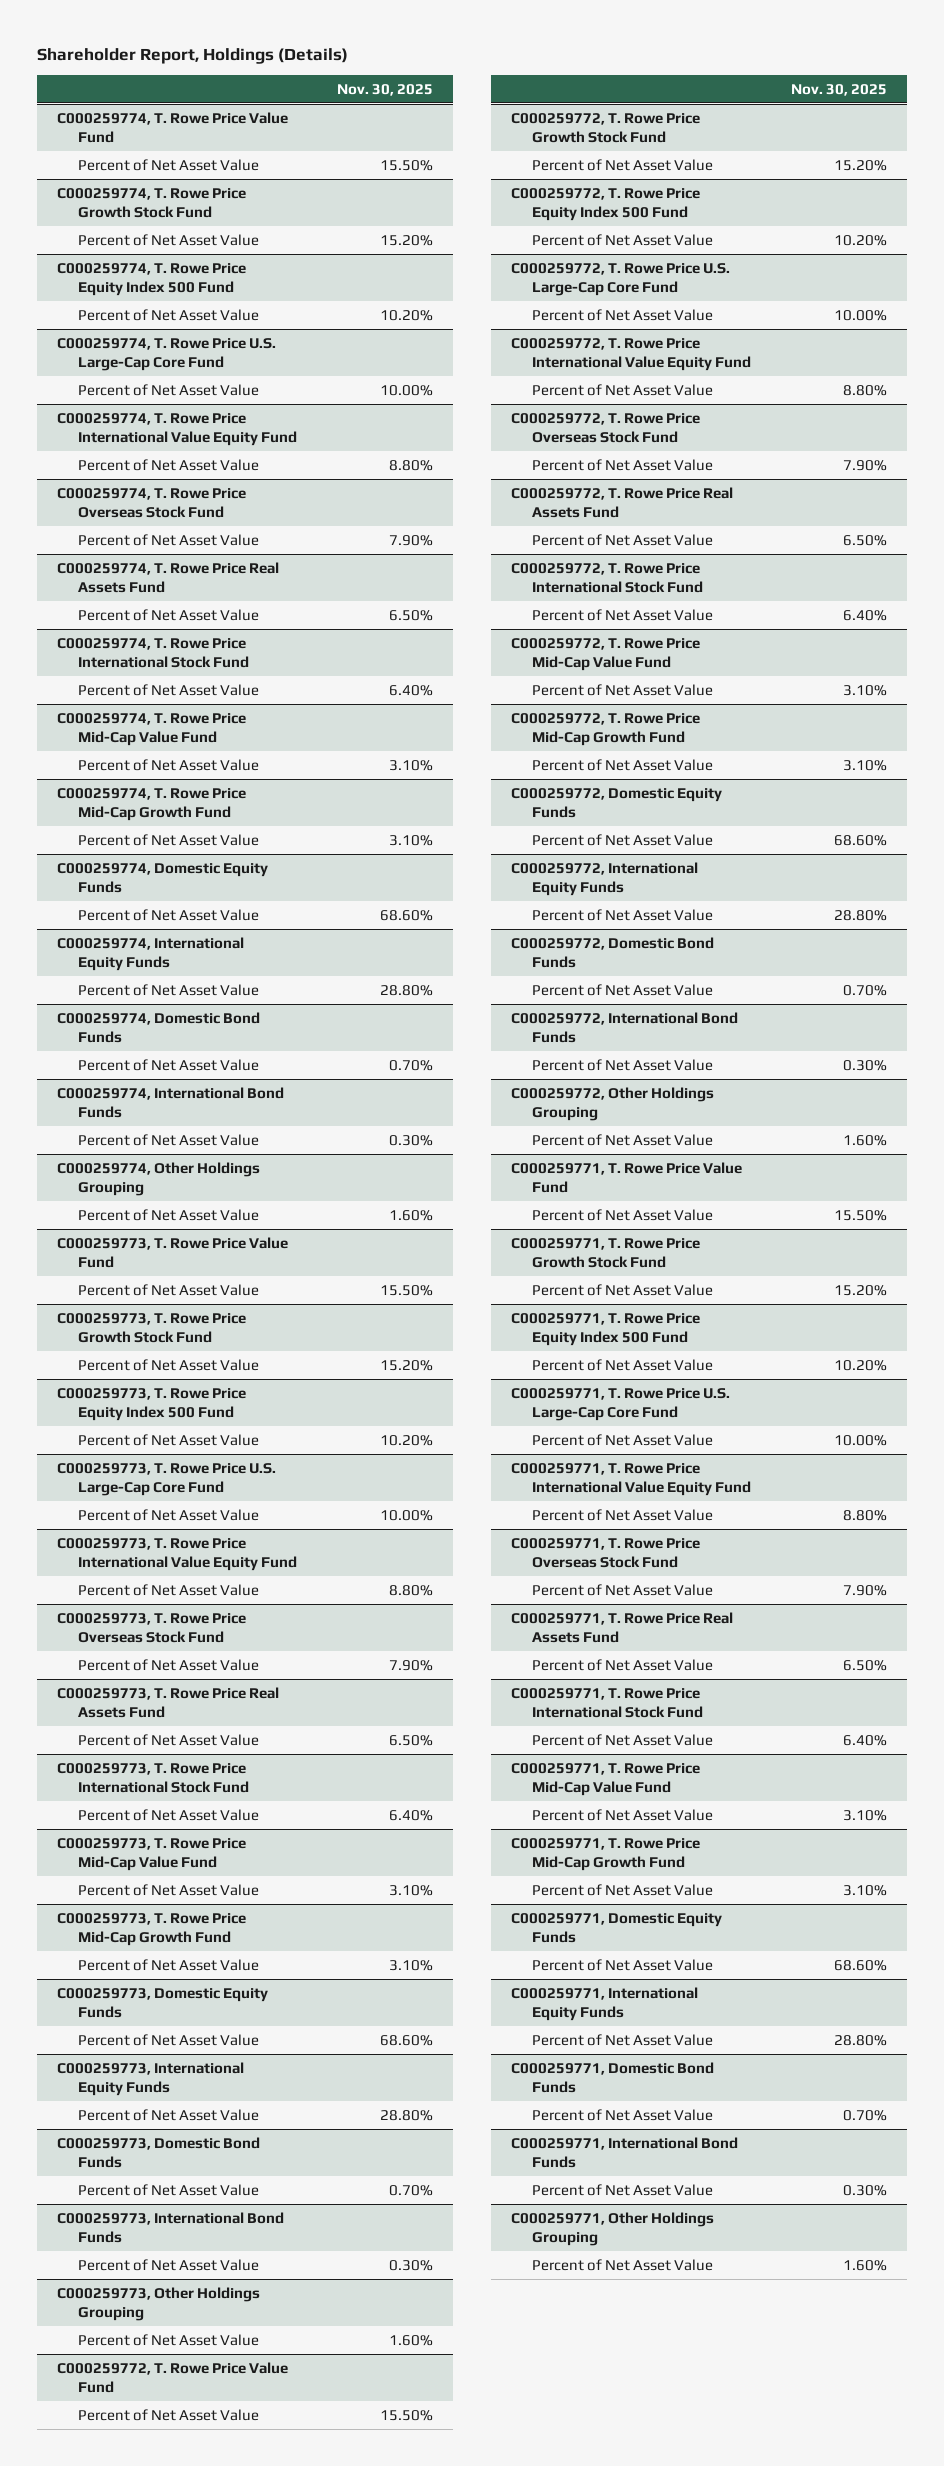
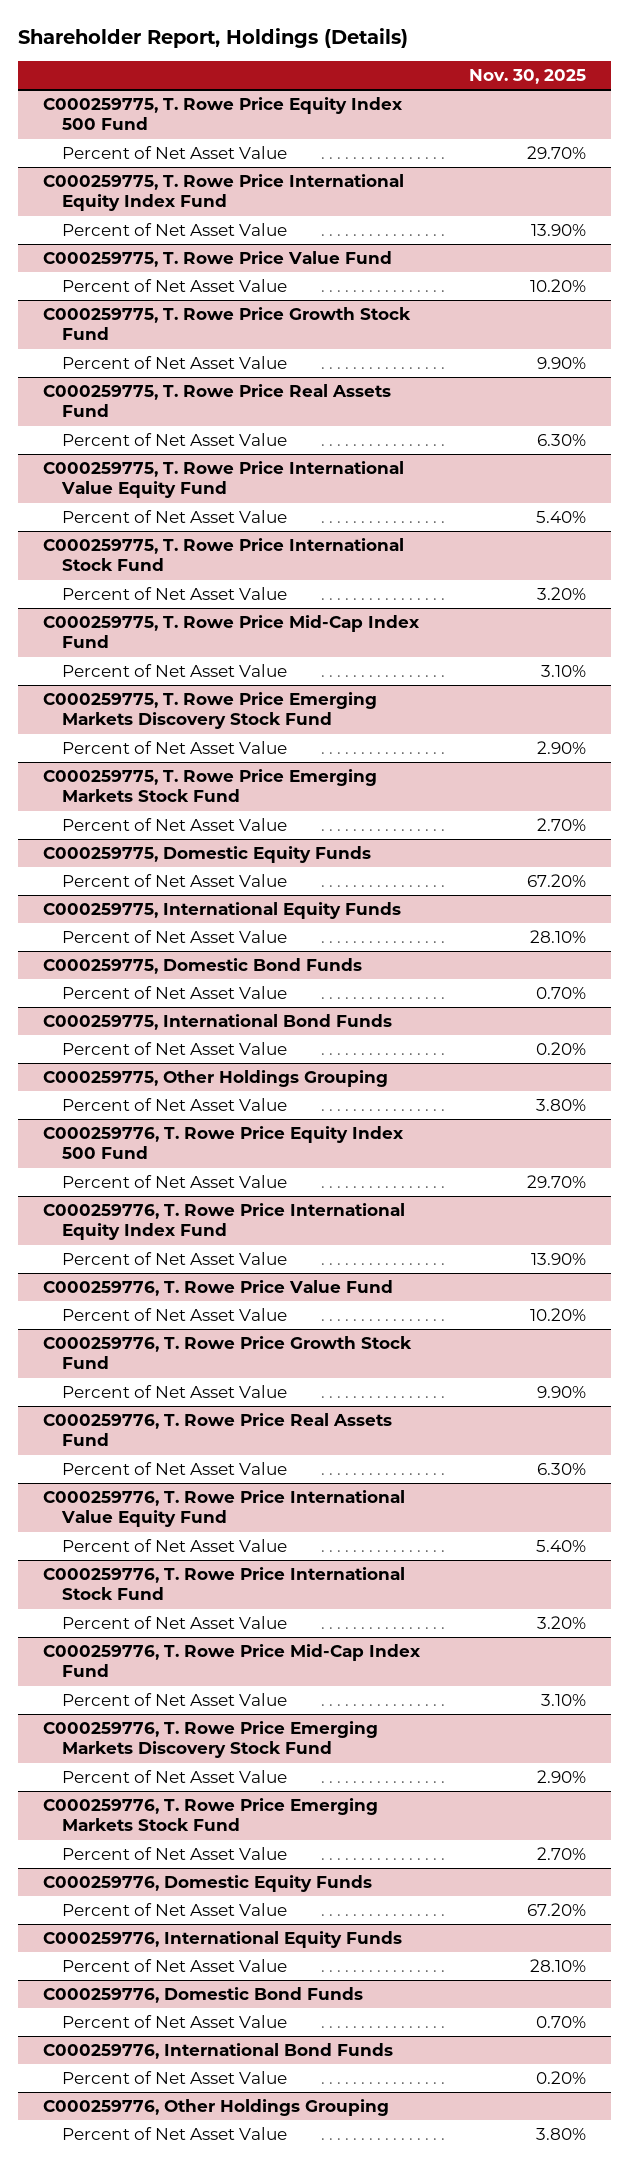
- C000259774, T. Rowe Price Value Fund
- Percent of Net Asset Value | 15.50%
- C000259774, T. Rowe Price Growth Stock Fund
- Percent of Net Asset Value | 15.20%
- C000259774, T. Rowe Price Equity Index 500 Fund
- Percent of Net Asset Value | 10.20%
- C000259774, T. Rowe Price U.S. Large-Cap Core Fund
- Percent of Net Asset Value | 10.00%
- C000259774, T. Rowe Price International Value Equity Fund
- Percent of Net Asset Value | 8.80%
- C000259774, T. Rowe Price Overseas Stock Fund
- Percent of Net Asset Value | 7.90%
- C000259774, T. Rowe Price Real Assets Fund
- Percent of Net Asset Value | 6.50%
- C000259774, T. Rowe Price International Stock Fund
- Percent of Net Asset Value | 6.40%
- C000259774, T. Rowe Price Mid-Cap Value Fund
- Percent of Net Asset Value | 3.10%
- C000259774, T. Rowe Price Mid-Cap Growth Fund
- Percent of Net Asset Value | 3.10%
- C000259774, Domestic Equity Funds
- Percent of Net Asset Value | 68.60%
- C000259774, International Equity Funds
- Percent of Net Asset Value | 28.80%
- C000259774, Domestic Bond Funds
- Percent of Net Asset Value | 0.70%
- C000259774, International Bond Funds
- Percent of Net Asset Value | 0.30%
- C000259774, Other Holdings Grouping
- Percent of Net Asset Value | 1.60%
- C000259773, T. Rowe Price Value Fund
- Percent of Net Asset Value | 15.50%
- C000259773, T. Rowe Price Growth Stock Fund
- Percent of Net Asset Value | 15.20%
- C000259773, T. Rowe Price Equity Index 500 Fund
- Percent of Net Asset Value | 10.20%
- C000259773, T. Rowe Price U.S. Large-Cap Core Fund
- Percent of Net Asset Value | 10.00%
- C000259773, T. Rowe Price International Value Equity Fund
- Percent of Net Asset Value | 8.80%
- C000259773, T. Rowe Price Overseas Stock Fund
- Percent of Net Asset Value | 7.90%
- C000259773, T. Rowe Price Real Assets Fund
- Percent of Net Asset Value | 6.50%
- C000259773, T. Rowe Price International Stock Fund
- Percent of Net Asset Value | 6.40%
- C000259773, T. Rowe Price Mid-Cap Value Fund
- Percent of Net Asset Value | 3.10%
- C000259773, T. Rowe Price Mid-Cap Growth Fund
- Percent of Net Asset Value | 3.10%
- C000259773, Domestic Equity Funds
- Percent of Net Asset Value | 68.60%
- C000259773, International Equity Funds
- Percent of Net Asset Value | 28.80%
- C000259773, Domestic Bond Funds
- Percent of Net Asset Value | 0.70%
- C000259773, International Bond Funds
- Percent of Net Asset Value | 0.30%
- C000259773, Other Holdings Grouping
- Percent of Net Asset Value | 1.60%
- C000259772, T. Rowe Price Value Fund
- Percent of Net Asset Value | 15.50%
- C000259772, T. Rowe Price Growth Stock Fund
- Percent of Net Asset Value | 15.20%
- C000259772, T. Rowe Price Equity Index 500 Fund
+ C000259775, T. Rowe Price Equity Index 500 Fund
+ Percent of Net Asset Value | 29.70%
+ C000259775, T. Rowe Price International Equity Index Fund
+ Percent of Net Asset Value | 13.90%
+ C000259775, T. Rowe Price Value Fund
- C000259772, T. Rowe Price U.S. Large-Cap Core Fund
- Percent of Net Asset Value | 10.00%
- C000259772, T. Rowe Price International Value Equity Fund
- Percent of Net Asset Value | 8.80%
- C000259772, T. Rowe Price Overseas Stock Fund
- Percent of Net Asset Value | 7.90%
- C000259772, T. Rowe Price Real Assets Fund
- Percent of Net Asset Value | 6.50%
- C000259772, T. Rowe Price International Stock Fund
- Percent of Net Asset Value | 6.40%
- C000259772, T. Rowe Price Mid-Cap Value Fund
- Percent of Net Asset Value | 3.10%
- C000259772, T. Rowe Price Mid-Cap Growth Fund
+ C000259775, T. Rowe Price Growth Stock Fund
+ Percent of Net Asset Value | 9.90%
+ C000259775, T. Rowe Price Real Assets Fund
+ Percent of Net Asset Value | 6.30%
+ C000259775, T. Rowe Price International Value Equity Fund
+ Percent of Net Asset Value | 5.40%
+ C000259775, T. Rowe Price International Stock Fund
+ Percent of Net Asset Value | 3.20%
+ C000259775, T. Rowe Price Mid-Cap Index Fund
- C000259772, Domestic Equity Funds
- Percent of Net Asset Value | 68.60%
- C000259772, International Equity Funds
- Percent of Net Asset Value | 28.80%
- C000259772, Domestic Bond Funds
+ C000259775, T. Rowe Price Emerging Markets Discovery Stock Fund
+ Percent of Net Asset Value | 2.90%
+ C000259775, T. Rowe Price Emerging Markets Stock Fund
+ Percent of Net Asset Value | 2.70%
+ C000259775, Domestic Equity Funds
+ Percent of Net Asset Value | 67.20%
+ C000259775, International Equity Funds
+ Percent of Net Asset Value | 28.10%
+ C000259775, Domestic Bond Funds
- C000259772, International Bond Funds
- Percent of Net Asset Value | 0.30%
- C000259772, Other Holdings Grouping
- Percent of Net Asset Value | 1.60%
- C000259771, T. Rowe Price Value Fund
- Percent of Net Asset Value | 15.50%
- C000259771, T. Rowe Price Growth Stock Fund
- Percent of Net Asset Value | 15.20%
- C000259771, T. Rowe Price Equity Index 500 Fund
+ C000259775, International Bond Funds
+ Percent of Net Asset Value | 0.20%
+ C000259775, Other Holdings Grouping
+ Percent of Net Asset Value | 3.80%
+ C000259776, T. Rowe Price Equity Index 500 Fund
+ Percent of Net Asset Value | 29.70%
+ C000259776, T. Rowe Price International Equity Index Fund
+ Percent of Net Asset Value | 13.90%
+ C000259776, T. Rowe Price Value Fund
- C000259771, T. Rowe Price U.S. Large-Cap Core Fund
- Percent of Net Asset Value | 10.00%
- C000259771, T. Rowe Price International Value Equity Fund
- Percent of Net Asset Value | 8.80%
- C000259771, T. Rowe Price Overseas Stock Fund
- Percent of Net Asset Value | 7.90%
- C000259771, T. Rowe Price Real Assets Fund
- Percent of Net Asset Value | 6.50%
- C000259771, T. Rowe Price International Stock Fund
- Percent of Net Asset Value | 6.40%
- C000259771, T. Rowe Price Mid-Cap Value Fund
- Percent of Net Asset Value | 3.10%
- C000259771, T. Rowe Price Mid-Cap Growth Fund
+ C000259776, T. Rowe Price Growth Stock Fund
+ Percent of Net Asset Value | 9.90%
+ C000259776, T. Rowe Price Real Assets Fund
+ Percent of Net Asset Value | 6.30%
+ C000259776, T. Rowe Price International Value Equity Fund
+ Percent of Net Asset Value | 5.40%
+ C000259776, T. Rowe Price International Stock Fund
+ Percent of Net Asset Value | 3.20%
+ C000259776, T. Rowe Price Mid-Cap Index Fund
- C000259771, Domestic Equity Funds
- Percent of Net Asset Value | 68.60%
- C000259771, International Equity Funds
- Percent of Net Asset Value | 28.80%
- C000259771, Domestic Bond Funds
+ C000259776, T. Rowe Price Emerging Markets Discovery Stock Fund
+ Percent of Net Asset Value | 2.90%
+ C000259776, T. Rowe Price Emerging Markets Stock Fund
+ Percent of Net Asset Value | 2.70%
+ C000259776, Domestic Equity Funds
+ Percent of Net Asset Value | 67.20%
+ C000259776, International Equity Funds
+ Percent of Net Asset Value | 28.10%
+ C000259776, Domestic Bond Funds
- C000259771, International Bond Funds
- Percent of Net Asset Value | 0.30%
- C000259771, Other Holdings Grouping
- Percent of Net Asset Value | 1.60%
+ C000259776, International Bond Funds
+ Percent of Net Asset Value | 0.20%
+ C000259776, Other Holdings Grouping
+ Percent of Net Asset Value | 3.80%

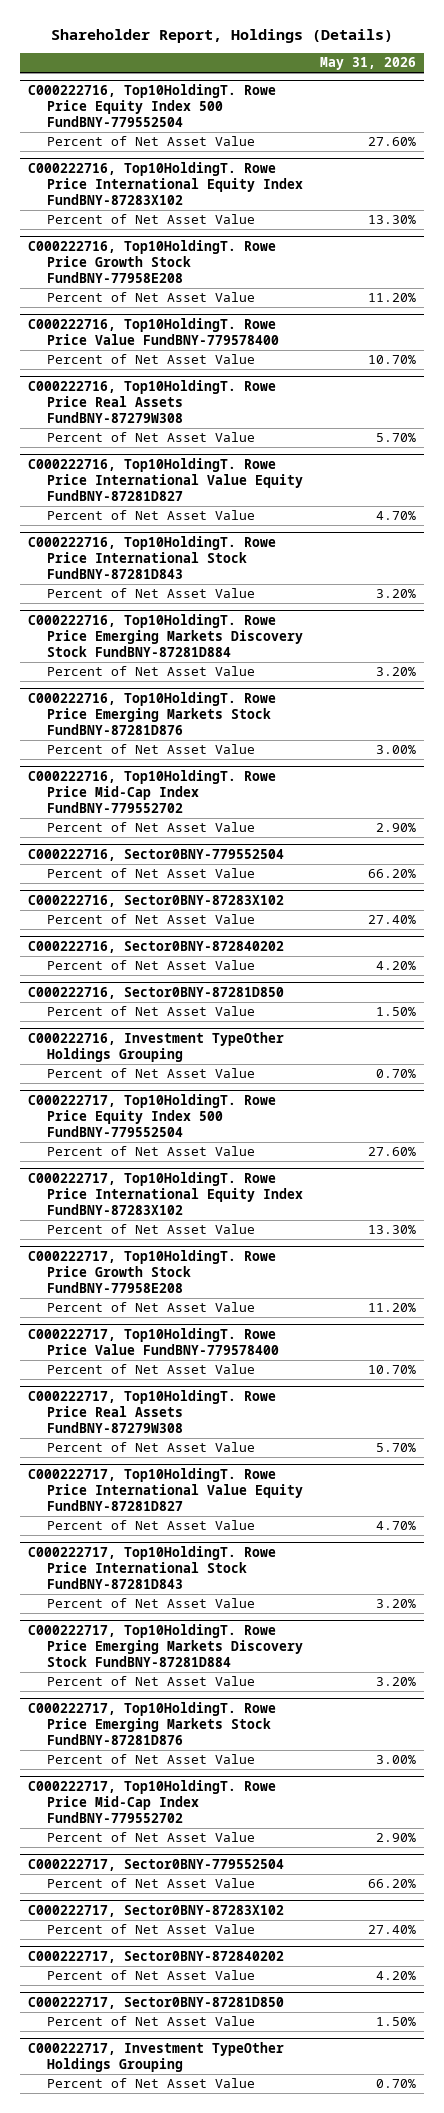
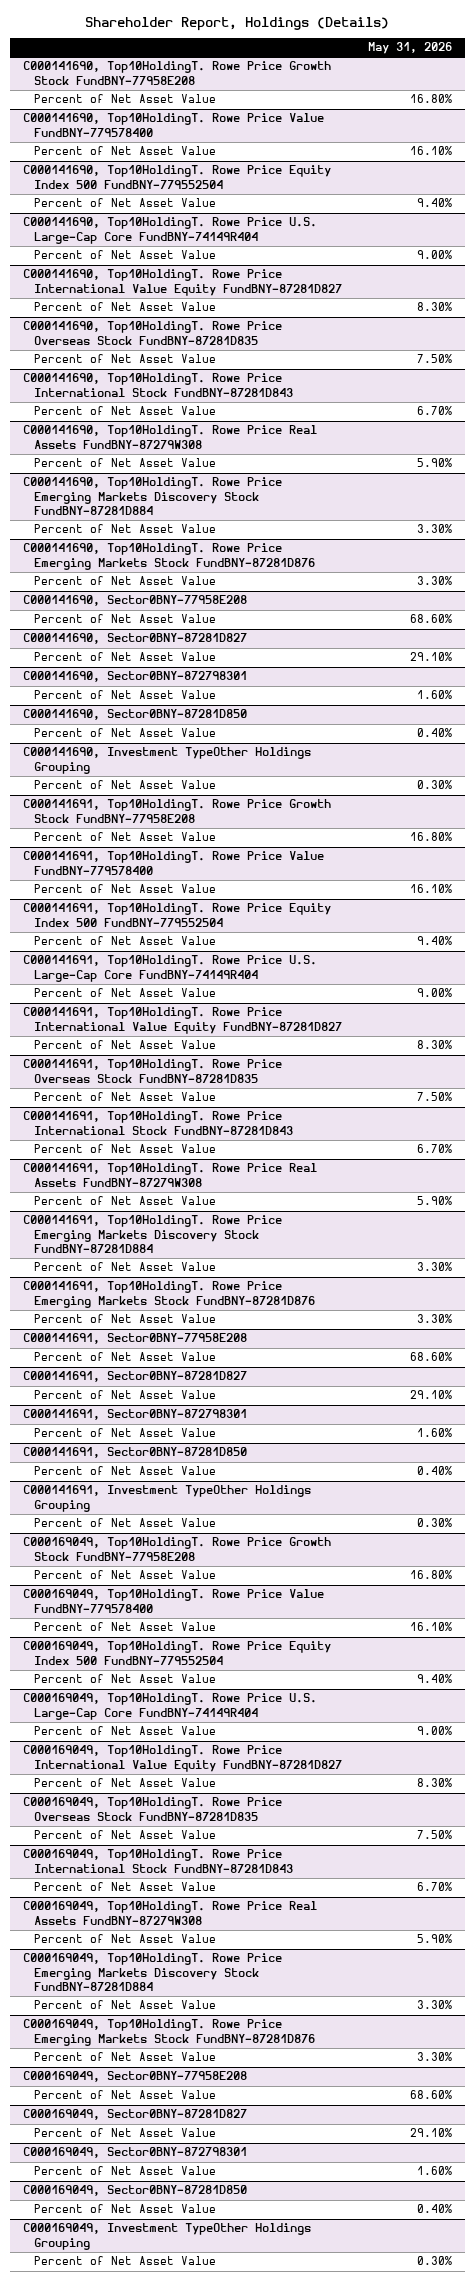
- C000222716, Top10HoldingT. Rowe Price Equity Index 500 FundBNY-779552504
- Percent of Net Asset Value | 27.60%
- C000222716, Top10HoldingT. Rowe Price International Equity Index FundBNY-87283X102
- Percent of Net Asset Value | 13.30%
- C000222716, Top10HoldingT. Rowe Price Growth Stock FundBNY-77958E208
- Percent of Net Asset Value | 11.20%
- C000222716, Top10HoldingT. Rowe Price Value FundBNY-779578400
- Percent of Net Asset Value | 10.70%
- C000222716, Top10HoldingT. Rowe Price Real Assets FundBNY-87279W308
- Percent of Net Asset Value | 5.70%
- C000222716, Top10HoldingT. Rowe Price International Value Equity FundBNY-87281D827
- Percent of Net Asset Value | 4.70%
- C000222716, Top10HoldingT. Rowe Price International Stock FundBNY-87281D843
- Percent of Net Asset Value | 3.20%
- C000222716, Top10HoldingT. Rowe Price Emerging Markets Discovery Stock FundBNY-87281D884
- Percent of Net Asset Value | 3.20%
- C000222716, Top10HoldingT. Rowe Price Emerging Markets Stock FundBNY-87281D876
- Percent of Net Asset Value | 3.00%
- C000222716, Top10HoldingT. Rowe Price Mid-Cap Index FundBNY-779552702
- Percent of Net Asset Value | 2.90%
- C000222716, Sector0BNY-779552504
- Percent of Net Asset Value | 66.20%
- C000222716, Sector0BNY-87283X102
- Percent of Net Asset Value | 27.40%
- C000222716, Sector0BNY-872840202
- Percent of Net Asset Value | 4.20%
- C000222716, Sector0BNY-87281D850
- Percent of Net Asset Value | 1.50%
- C000222716, Investment TypeOther Holdings Grouping
- Percent of Net Asset Value | 0.70%
- C000222717, Top10HoldingT. Rowe Price Equity Index 500 FundBNY-779552504
- Percent of Net Asset Value | 27.60%
- C000222717, Top10HoldingT. Rowe Price International Equity Index FundBNY-87283X102
- Percent of Net Asset Value | 13.30%
- C000222717, Top10HoldingT. Rowe Price Growth Stock FundBNY-77958E208
- Percent of Net Asset Value | 11.20%
- C000222717, Top10HoldingT. Rowe Price Value FundBNY-779578400
- Percent of Net Asset Value | 10.70%
- C000222717, Top10HoldingT. Rowe Price Real Assets FundBNY-87279W308
- Percent of Net Asset Value | 5.70%
- C000222717, Top10HoldingT. Rowe Price International Value Equity FundBNY-87281D827
- Percent of Net Asset Value | 4.70%
- C000222717, Top10HoldingT. Rowe Price International Stock FundBNY-87281D843
- Percent of Net Asset Value | 3.20%
- C000222717, Top10HoldingT. Rowe Price Emerging Markets Discovery Stock FundBNY-87281D884
- Percent of Net Asset Value | 3.20%
- C000222717, Top10HoldingT. Rowe Price Emerging Markets Stock FundBNY-87281D876
- Percent of Net Asset Value | 3.00%
- C000222717, Top10HoldingT. Rowe Price Mid-Cap Index FundBNY-779552702
- Percent of Net Asset Value | 2.90%
- C000222717, Sector0BNY-779552504
- Percent of Net Asset Value | 66.20%
- C000222717, Sector0BNY-87283X102
- Percent of Net Asset Value | 27.40%
- C000222717, Sector0BNY-872840202
- Percent of Net Asset Value | 4.20%
- C000222717, Sector0BNY-87281D850
- Percent of Net Asset Value | 1.50%
- C000222717, Investment TypeOther Holdings Grouping
- Percent of Net Asset Value | 0.70%
+ C000141690, Top10HoldingT. Rowe Price Growth Stock FundBNY-77958E208
+ Percent of Net Asset Value | 16.80%
+ C000141690, Top10HoldingT. Rowe Price Value FundBNY-779578400
+ Percent of Net Asset Value | 16.10%
+ C000141690, Top10HoldingT. Rowe Price Equity Index 500 FundBNY-779552504
+ Percent of Net Asset Value | 9.40%
+ C000141690, Top10HoldingT. Rowe Price U.S. Large-Cap Core FundBNY-74149R404
+ Percent of Net Asset Value | 9.00%
+ C000141690, Top10HoldingT. Rowe Price International Value Equity FundBNY-87281D827
+ Percent of Net Asset Value | 8.30%
+ C000141690, Top10HoldingT. Rowe Price Overseas Stock FundBNY-87281D835
+ Percent of Net Asset Value | 7.50%
+ C000141690, Top10HoldingT. Rowe Price International Stock FundBNY-87281D843
+ Percent of Net Asset Value | 6.70%
+ C000141690, Top10HoldingT. Rowe Price Real Assets FundBNY-87279W308
+ Percent of Net Asset Value | 5.90%
+ C000141690, Top10HoldingT. Rowe Price Emerging Markets Discovery Stock FundBNY-87281D884
+ Percent of Net Asset Value | 3.30%
+ C000141690, Top10HoldingT. Rowe Price Emerging Markets Stock FundBNY-87281D876
+ Percent of Net Asset Value | 3.30%
+ C000141690, Sector0BNY-77958E208
+ Percent of Net Asset Value | 68.60%
+ C000141690, Sector0BNY-87281D827
+ Percent of Net Asset Value | 29.10%
+ C000141690, Sector0BNY-872798301
+ Percent of Net Asset Value | 1.60%
+ C000141690, Sector0BNY-87281D850
+ Percent of Net Asset Value | 0.40%
+ C000141690, Investment TypeOther Holdings Grouping
+ Percent of Net Asset Value | 0.30%
+ C000141691, Top10HoldingT. Rowe Price Growth Stock FundBNY-77958E208
+ Percent of Net Asset Value | 16.80%
+ C000141691, Top10HoldingT. Rowe Price Value FundBNY-779578400
+ Percent of Net Asset Value | 16.10%
+ C000141691, Top10HoldingT. Rowe Price Equity Index 500 FundBNY-779552504
+ Percent of Net Asset Value | 9.40%
+ C000141691, Top10HoldingT. Rowe Price U.S. Large-Cap Core FundBNY-74149R404
+ Percent of Net Asset Value | 9.00%
+ C000141691, Top10HoldingT. Rowe Price International Value Equity FundBNY-87281D827
+ Percent of Net Asset Value | 8.30%
+ C000141691, Top10HoldingT. Rowe Price Overseas Stock FundBNY-87281D835
+ Percent of Net Asset Value | 7.50%
+ C000141691, Top10HoldingT. Rowe Price International Stock FundBNY-87281D843
+ Percent of Net Asset Value | 6.70%
+ C000141691, Top10HoldingT. Rowe Price Real Assets FundBNY-87279W308
+ Percent of Net Asset Value | 5.90%
+ C000141691, Top10HoldingT. Rowe Price Emerging Markets Discovery Stock FundBNY-87281D884
+ Percent of Net Asset Value | 3.30%
+ C000141691, Top10HoldingT. Rowe Price Emerging Markets Stock FundBNY-87281D876
+ Percent of Net Asset Value | 3.30%
+ C000141691, Sector0BNY-77958E208
+ Percent of Net Asset Value | 68.60%
+ C000141691, Sector0BNY-87281D827
+ Percent of Net Asset Value | 29.10%
+ C000141691, Sector0BNY-872798301
+ Percent of Net Asset Value | 1.60%
+ C000141691, Sector0BNY-87281D850
+ Percent of Net Asset Value | 0.40%
+ C000141691, Investment TypeOther Holdings Grouping
+ Percent of Net Asset Value | 0.30%
+ C000169049, Top10HoldingT. Rowe Price Growth Stock FundBNY-77958E208
+ Percent of Net Asset Value | 16.80%
+ C000169049, Top10HoldingT. Rowe Price Value FundBNY-779578400
+ Percent of Net Asset Value | 16.10%
+ C000169049, Top10HoldingT. Rowe Price Equity Index 500 FundBNY-779552504
+ Percent of Net Asset Value | 9.40%
+ C000169049, Top10HoldingT. Rowe Price U.S. Large-Cap Core FundBNY-74149R404
+ Percent of Net Asset Value | 9.00%
+ C000169049, Top10HoldingT. Rowe Price International Value Equity FundBNY-87281D827
+ Percent of Net Asset Value | 8.30%
+ C000169049, Top10HoldingT. Rowe Price Overseas Stock FundBNY-87281D835
+ Percent of Net Asset Value | 7.50%
+ C000169049, Top10HoldingT. Rowe Price International Stock FundBNY-87281D843
+ Percent of Net Asset Value | 6.70%
+ C000169049, Top10HoldingT. Rowe Price Real Assets FundBNY-87279W308
+ Percent of Net Asset Value | 5.90%
+ C000169049, Top10HoldingT. Rowe Price Emerging Markets Discovery Stock FundBNY-87281D884
+ Percent of Net Asset Value | 3.30%
+ C000169049, Top10HoldingT. Rowe Price Emerging Markets Stock FundBNY-87281D876
+ Percent of Net Asset Value | 3.30%
+ C000169049, Sector0BNY-77958E208
+ Percent of Net Asset Value | 68.60%
+ C000169049, Sector0BNY-87281D827
+ Percent of Net Asset Value | 29.10%
+ C000169049, Sector0BNY-872798301
+ Percent of Net Asset Value | 1.60%
+ C000169049, Sector0BNY-87281D850
+ Percent of Net Asset Value | 0.40%
+ C000169049, Investment TypeOther Holdings Grouping
+ Percent of Net Asset Value | 0.30%

